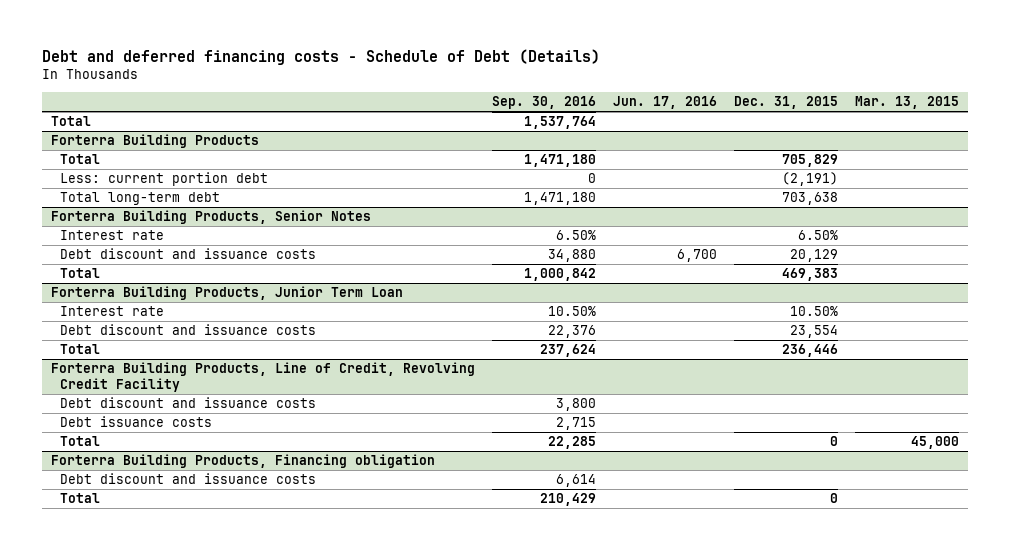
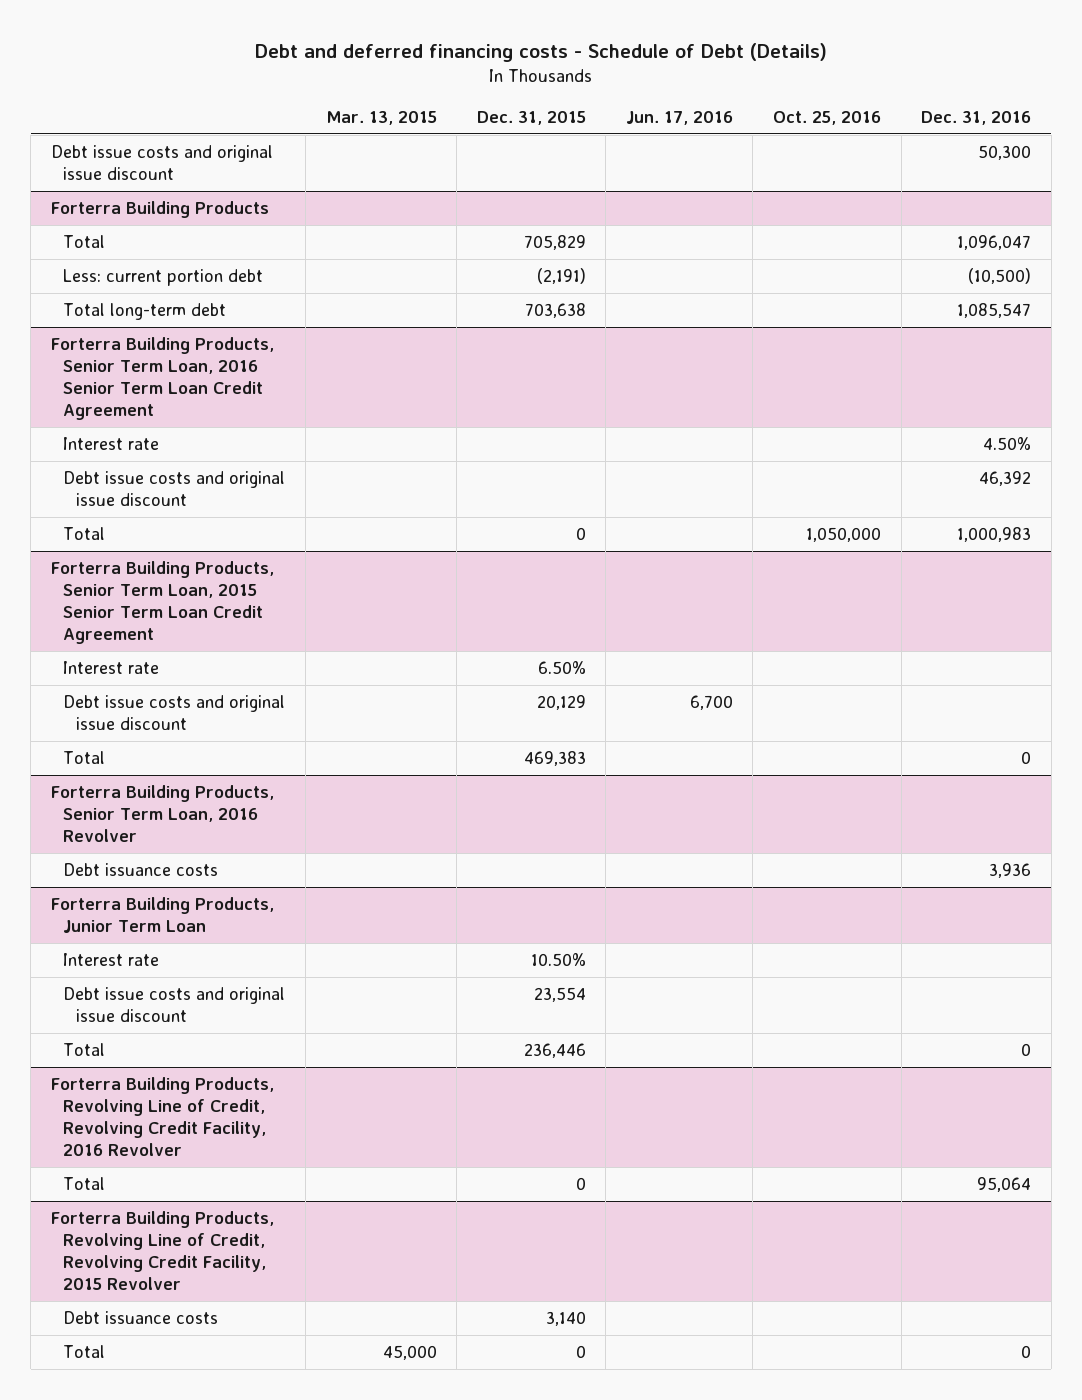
- | Sep. 30, 2016 | Jun. 17, 2016 | Dec. 31, 2015 | Mar. 13, 2015
+ | Mar. 13, 2015 | Dec. 31, 2015 | Jun. 17, 2016 | Oct. 25, 2016 | Dec. 31, 2016
- Total | 1,537,764 | | |
+ Debt issue costs and original issue discount | | | | | 50,300
- Forterra Building Products, Senior Notes
+ Forterra Building Products, Senior Term Loan, 2016 Senior Term Loan Credit Agreement
+ Interest rate | | | | | 4.50%
+ Debt issue costs and original issue discount | | | | | 46,392
+ Total | | 0 | | 1,050,000 | 1,000,983
+ Forterra Building Products, Senior Term Loan, 2015 Senior Term Loan Credit Agreement
- Debt discount and issuance costs | 34,880 | 6,700 | 20,129 |
+ Debt issue costs and original issue discount | | 20,129 | 6,700 | |
+ Forterra Building Products, Senior Term Loan, 2016 Revolver
+ Debt issuance costs | | | | | 3,936
@ Forterra Building Products, Junior Term Loan
- Debt discount and issuance costs | 22,376 | | 23,554 |
+ Debt issue costs and original issue discount | | 23,554 | | |
- Forterra Building Products, Line of Credit, Revolving Credit Facility
- Debt discount and issuance costs | 3,800 | | |
- Debt issuance costs | 2,715 | | |
- Total | 22,285 | | 0 | 45,000
- Forterra Building Products, Financing obligation
- Debt discount and issuance costs | 6,614 | | |
+ Forterra Building Products, Revolving Line of Credit, Revolving Credit Facility, 2016 Revolver
+ Forterra Building Products, Revolving Line of Credit, Revolving Credit Facility, 2015 Revolver
+ Debt issuance costs | | 3,140 | | |
+ Total | 45,000 | 0 | | | 0

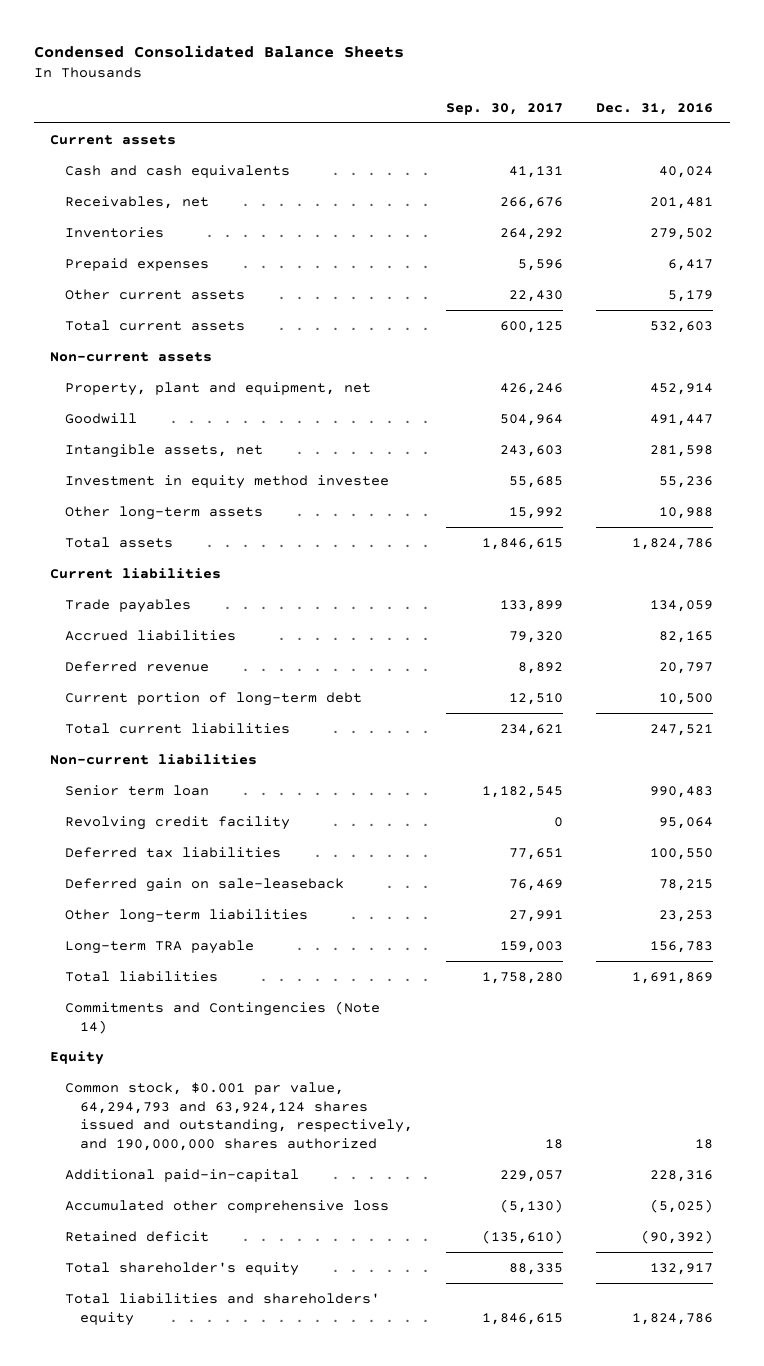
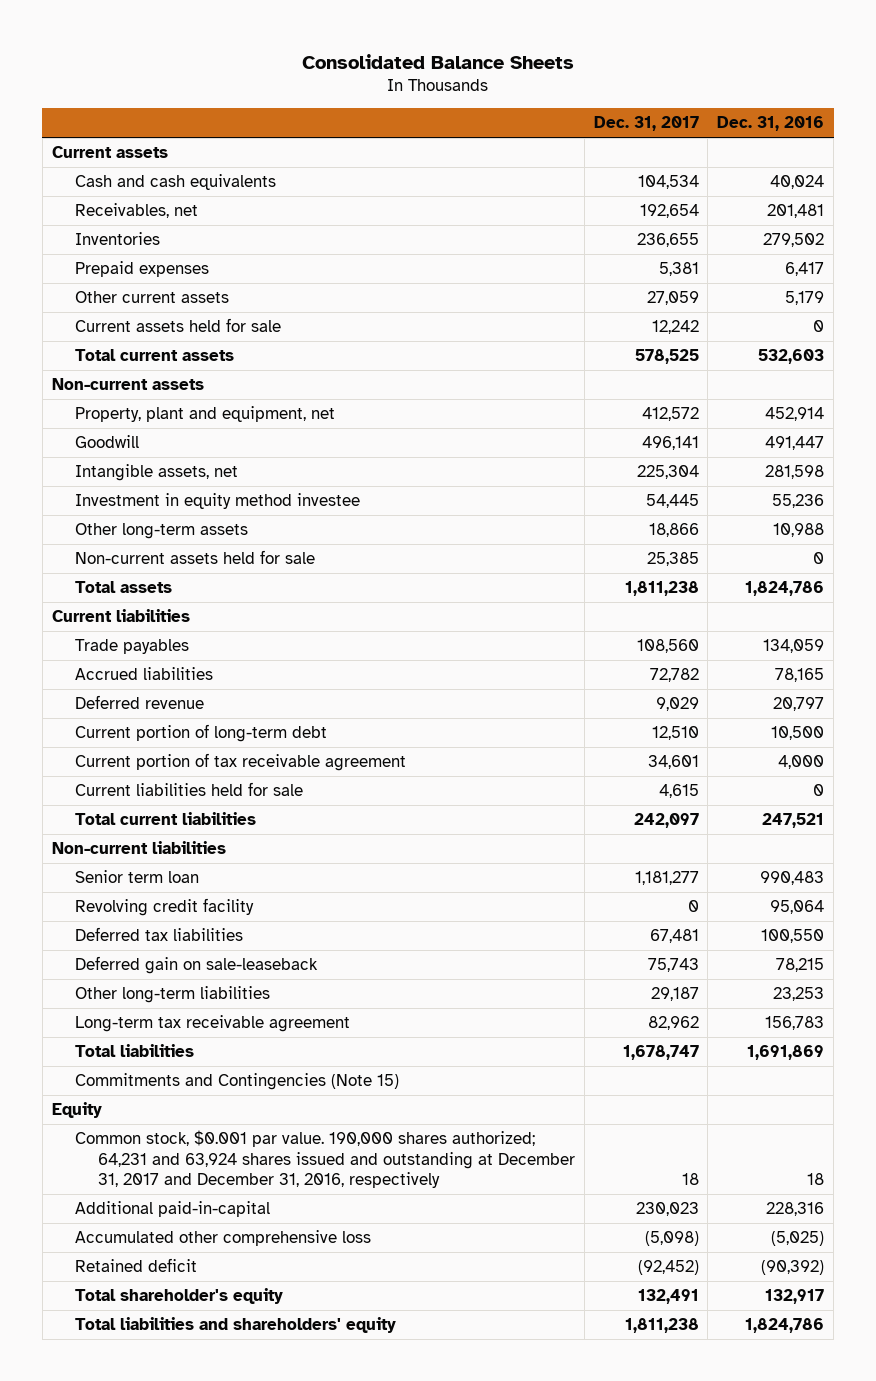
- Condensed Consolidated Balance Sheets
+ Consolidated Balance Sheets
- | Sep. 30, 2017 | Dec. 31, 2016
+ | Dec. 31, 2017 | Dec. 31, 2016
+ Current assets held for sale | 12,242 | 0
+ Non-current assets held for sale | 25,385 | 0
- Accrued liabilities | 79,320 | 82,165
+ Accrued liabilities | 72,782 | 78,165
+ Current portion of tax receivable agreement | 34,601 | 4,000
+ Current liabilities held for sale | 4,615 | 0
- Long-term TRA payable | 159,003 | 156,783
+ Long-term tax receivable agreement | 82,962 | 156,783
- Commitments and Contingencies (Note 14)
+ Commitments and Contingencies (Note 15)
- Common stock, $0.001 par value, 64,294,793 and 63,924,124 shares issued and outstanding, respectively, and 190,000,000 shares authorized | 18 | 18
+ Common stock, $0.001 par value. 190,000 shares authorized; 64,231 and 63,924 shares issued and outstanding at December 31, 2017 and December 31, 2016, respectively | 18 | 18

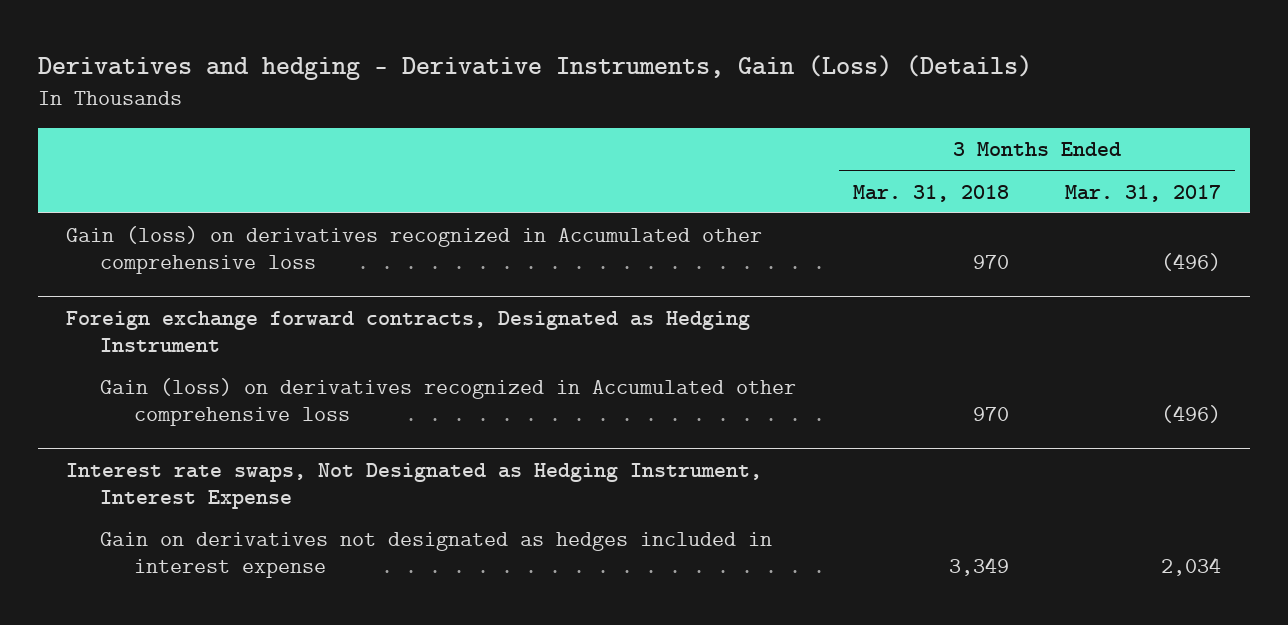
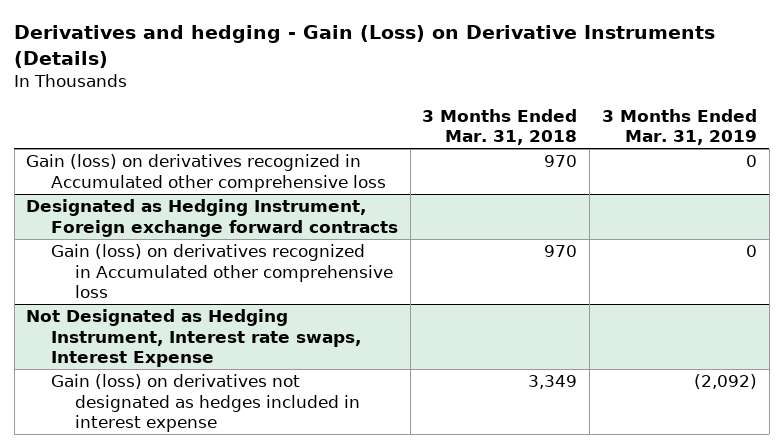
- Derivatives and hedging - Derivative Instruments, Gain (Loss) (Details)
+ Derivatives and hedging - Gain (Loss) on Derivative Instruments (Details)
- | 3 Months Ended Mar. 31, 2018 | 3 Months Ended Mar. 31, 2017
+ | 3 Months Ended Mar. 31, 2018 | 3 Months Ended Mar. 31, 2019
- Foreign exchange forward contracts, Designated as Hedging Instrument
+ Designated as Hedging Instrument, Foreign exchange forward contracts
- Interest rate swaps, Not Designated as Hedging Instrument, Interest Expense
- Gain on derivatives not designated as hedges included in interest expense | 3,349 | 2,034
+ Not Designated as Hedging Instrument, Interest rate swaps, Interest Expense
+ Gain (loss) on derivatives not designated as hedges included in interest expense | 3,349 | (2,092)

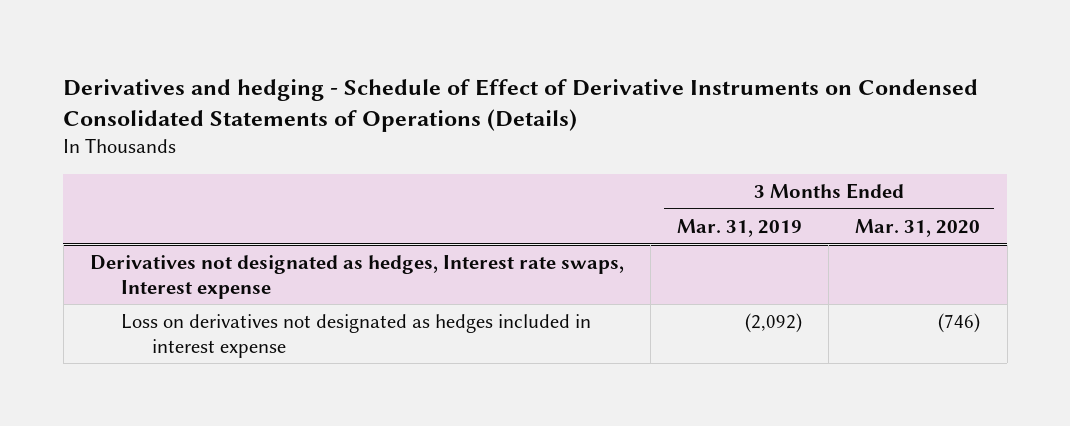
- Derivatives and hedging - Gain (Loss) on Derivative Instruments (Details)
+ Derivatives and hedging - Schedule of Effect of Derivative Instruments on Condensed Consolidated Statements of Operations (Details)
- | 3 Months Ended Mar. 31, 2018 | 3 Months Ended Mar. 31, 2019
+ | 3 Months Ended Mar. 31, 2019 | 3 Months Ended Mar. 31, 2020
- Gain (loss) on derivatives recognized in Accumulated other comprehensive loss | 970 | 0
- Designated as Hedging Instrument, Foreign exchange forward contracts
- Gain (loss) on derivatives recognized in Accumulated other comprehensive loss | 970 | 0
- Not Designated as Hedging Instrument, Interest rate swaps, Interest Expense
- Gain (loss) on derivatives not designated as hedges included in interest expense | 3,349 | (2,092)
+ Derivatives not designated as hedges, Interest rate swaps, Interest expense
+ Loss on derivatives not designated as hedges included in interest expense | (2,092) | (746)

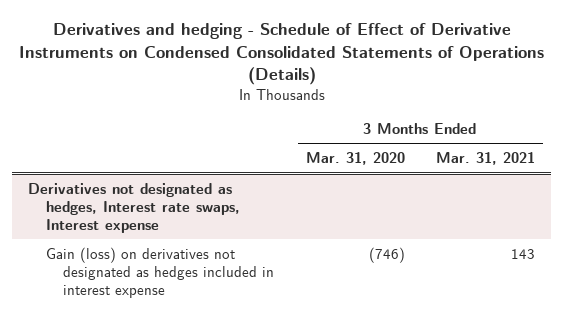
- | 3 Months Ended Mar. 31, 2019 | 3 Months Ended Mar. 31, 2020
+ | 3 Months Ended Mar. 31, 2020 | 3 Months Ended Mar. 31, 2021
@ Derivatives not designated as hedges, Interest rate swaps, Interest expense
- Loss on derivatives not designated as hedges included in interest expense | (2,092) | (746)
+ Gain (loss) on derivatives not designated as hedges included in interest expense | (746) | 143

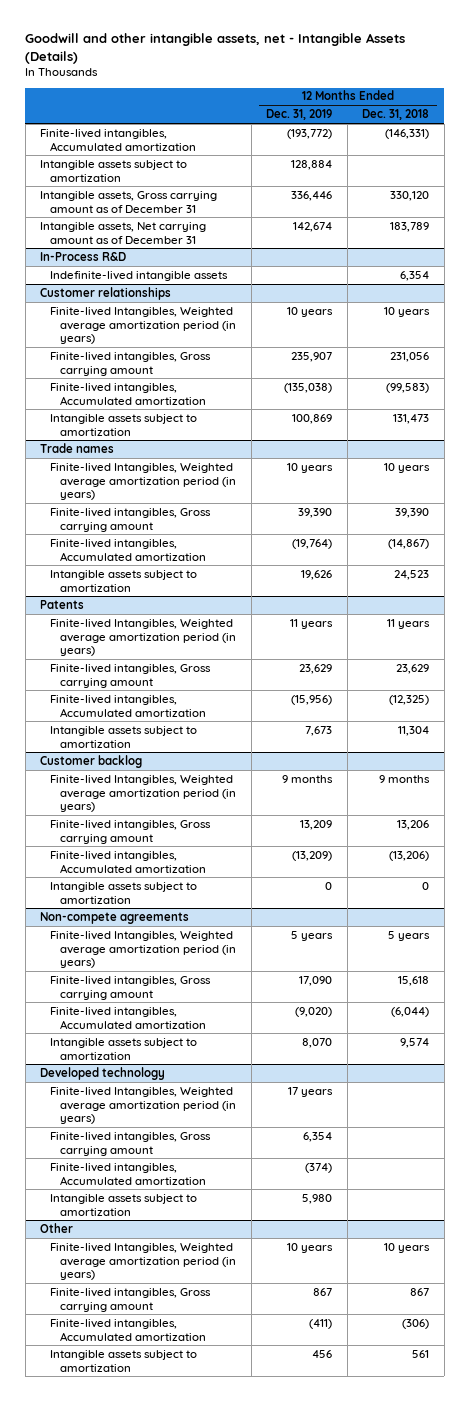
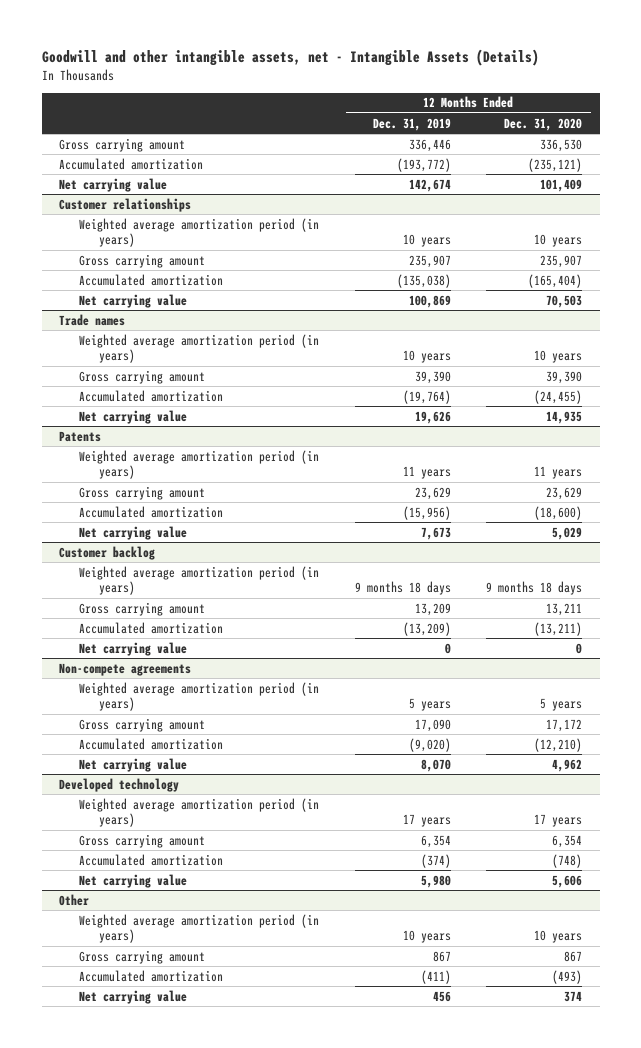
- | 12 Months Ended Dec. 31, 2019 | 12 Months Ended Dec. 31, 2018
+ | 12 Months Ended Dec. 31, 2019 | 12 Months Ended Dec. 31, 2020
- Finite-lived intangibles, Accumulated amortization | (193,772) | (146,331)
- Intangible assets subject to amortization | 128,884 |
- Intangible assets, Gross carrying amount as of December 31 | 336,446 | 330,120
- Intangible assets, Net carrying amount as of December 31 | 142,674 | 183,789
- In-Process R&D
- Indefinite-lived intangible assets | | 6,354
+ Gross carrying amount | 336,446 | 336,530
+ Accumulated amortization | (193,772) | (235,121)
+ Net carrying value | 142,674 | 101,409
@ Customer relationships
- Finite-lived Intangibles, Weighted average amortization period (in years) | 10 years | 10 years
- Finite-lived intangibles, Gross carrying amount | 235,907 | 231,056
- Finite-lived intangibles, Accumulated amortization | (135,038) | (99,583)
- Intangible assets subject to amortization | 100,869 | 131,473
+ Weighted average amortization period (in years) | 10 years | 10 years
+ Gross carrying amount | 235,907 | 235,907
+ Accumulated amortization | (135,038) | (165,404)
+ Net carrying value | 100,869 | 70,503
@ Trade names
- Finite-lived Intangibles, Weighted average amortization period (in years) | 10 years | 10 years
- Finite-lived intangibles, Gross carrying amount | 39,390 | 39,390
- Finite-lived intangibles, Accumulated amortization | (19,764) | (14,867)
- Intangible assets subject to amortization | 19,626 | 24,523
+ Weighted average amortization period (in years) | 10 years | 10 years
+ Gross carrying amount | 39,390 | 39,390
+ Accumulated amortization | (19,764) | (24,455)
+ Net carrying value | 19,626 | 14,935
@ Patents
- Finite-lived Intangibles, Weighted average amortization period (in years) | 11 years | 11 years
- Finite-lived intangibles, Gross carrying amount | 23,629 | 23,629
- Finite-lived intangibles, Accumulated amortization | (15,956) | (12,325)
- Intangible assets subject to amortization | 7,673 | 11,304
+ Weighted average amortization period (in years) | 11 years | 11 years
+ Gross carrying amount | 23,629 | 23,629
+ Accumulated amortization | (15,956) | (18,600)
+ Net carrying value | 7,673 | 5,029
@ Customer backlog
- Finite-lived Intangibles, Weighted average amortization period (in years) | 9 months | 9 months
- Finite-lived intangibles, Gross carrying amount | 13,209 | 13,206
- Finite-lived intangibles, Accumulated amortization | (13,209) | (13,206)
- Intangible assets subject to amortization | 0 | 0
+ Weighted average amortization period (in years) | 9 months 18 days | 9 months 18 days
+ Gross carrying amount | 13,209 | 13,211
+ Accumulated amortization | (13,209) | (13,211)
+ Net carrying value | 0 | 0
@ Non-compete agreements
- Finite-lived Intangibles, Weighted average amortization period (in years) | 5 years | 5 years
- Finite-lived intangibles, Gross carrying amount | 17,090 | 15,618
- Finite-lived intangibles, Accumulated amortization | (9,020) | (6,044)
- Intangible assets subject to amortization | 8,070 | 9,574
+ Weighted average amortization period (in years) | 5 years | 5 years
+ Gross carrying amount | 17,090 | 17,172
+ Accumulated amortization | (9,020) | (12,210)
+ Net carrying value | 8,070 | 4,962
@ Developed technology
- Finite-lived Intangibles, Weighted average amortization period (in years) | 17 years |
- Finite-lived intangibles, Gross carrying amount | 6,354 |
- Finite-lived intangibles, Accumulated amortization | (374) |
- Intangible assets subject to amortization | 5,980 |
+ Weighted average amortization period (in years) | 17 years | 17 years
+ Gross carrying amount | 6,354 | 6,354
+ Accumulated amortization | (374) | (748)
+ Net carrying value | 5,980 | 5,606
@ Other
- Finite-lived Intangibles, Weighted average amortization period (in years) | 10 years | 10 years
- Finite-lived intangibles, Gross carrying amount | 867 | 867
- Finite-lived intangibles, Accumulated amortization | (411) | (306)
- Intangible assets subject to amortization | 456 | 561
+ Weighted average amortization period (in years) | 10 years | 10 years
+ Gross carrying amount | 867 | 867
+ Accumulated amortization | (411) | (493)
+ Net carrying value | 456 | 374

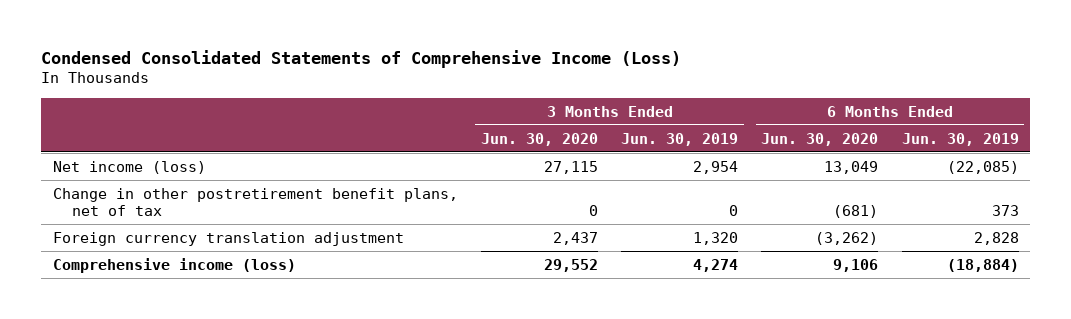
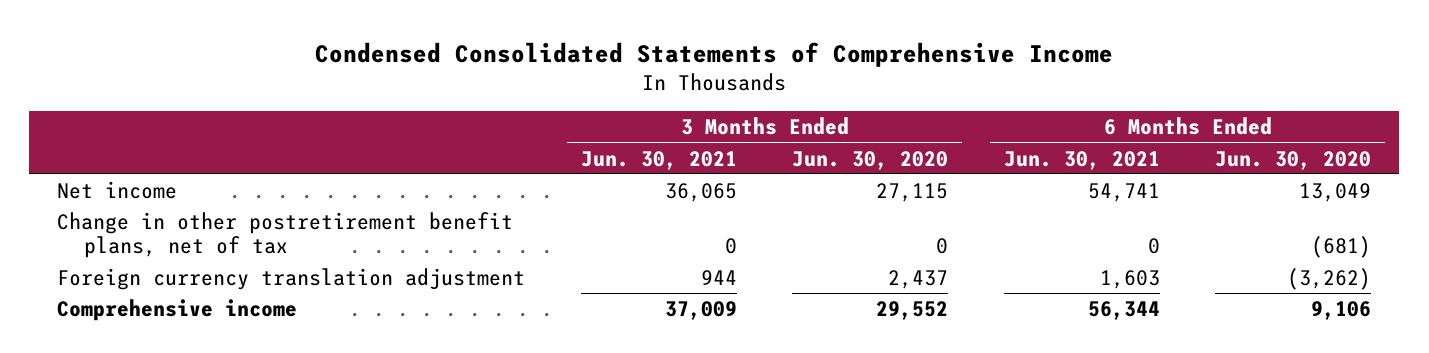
- Condensed Consolidated Statements of Comprehensive Income (Loss)
+ Condensed Consolidated Statements of Comprehensive Income
- | 3 Months Ended Jun. 30, 2020 | 3 Months Ended Jun. 30, 2019 | 6 Months Ended Jun. 30, 2020 | 6 Months Ended Jun. 30, 2019
+ | 3 Months Ended Jun. 30, 2021 | 3 Months Ended Jun. 30, 2020 | 6 Months Ended Jun. 30, 2021 | 6 Months Ended Jun. 30, 2020
- Net income (loss) | 27,115 | 2,954 | 13,049 | (22,085)
+ Net income | 36,065 | 27,115 | 54,741 | 13,049
- Comprehensive income (loss) | 29,552 | 4,274 | 9,106 | (18,884)
+ Comprehensive income | 37,009 | 29,552 | 56,344 | 9,106

